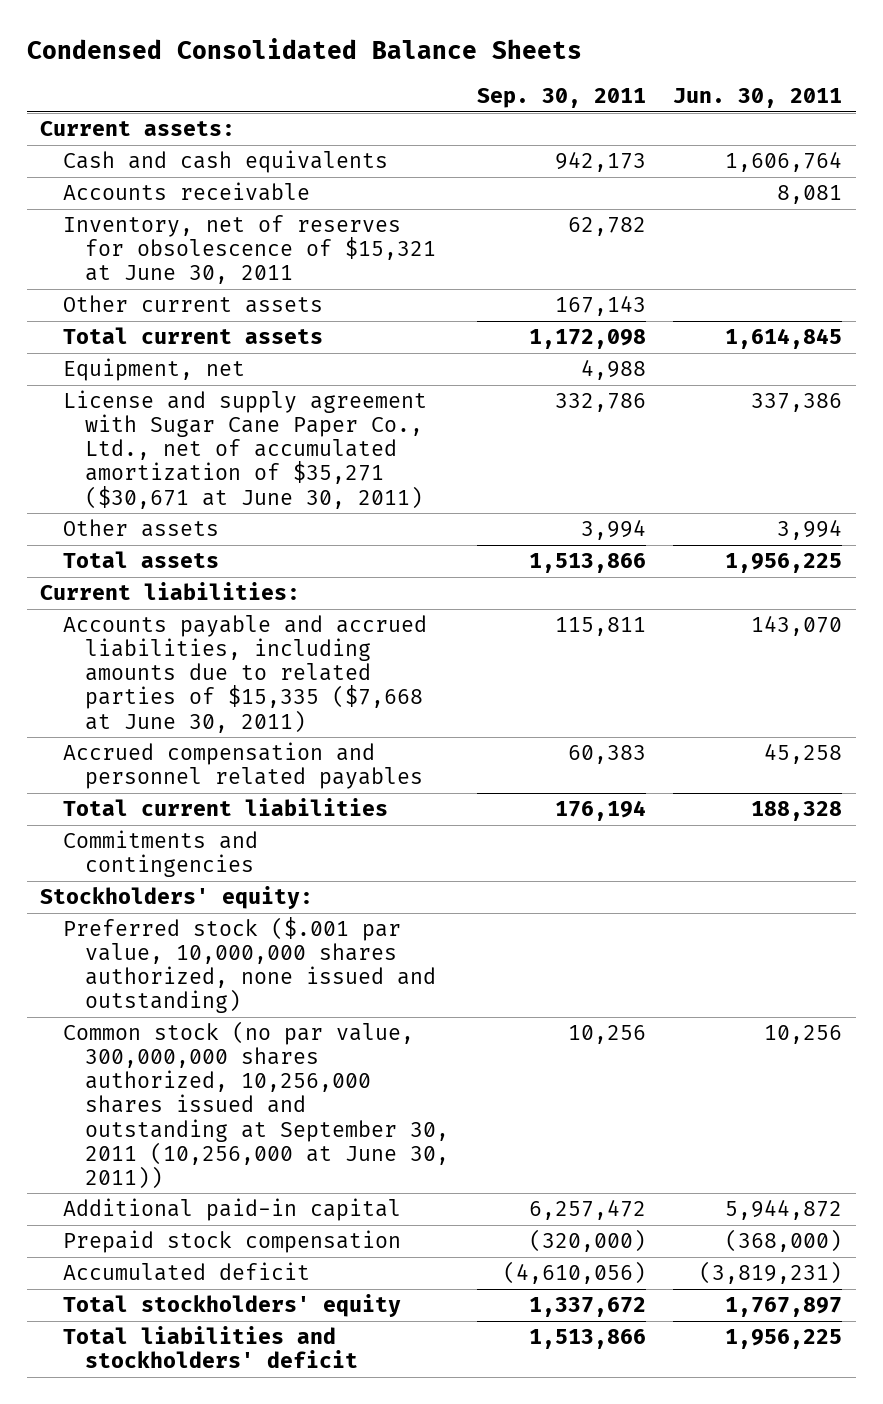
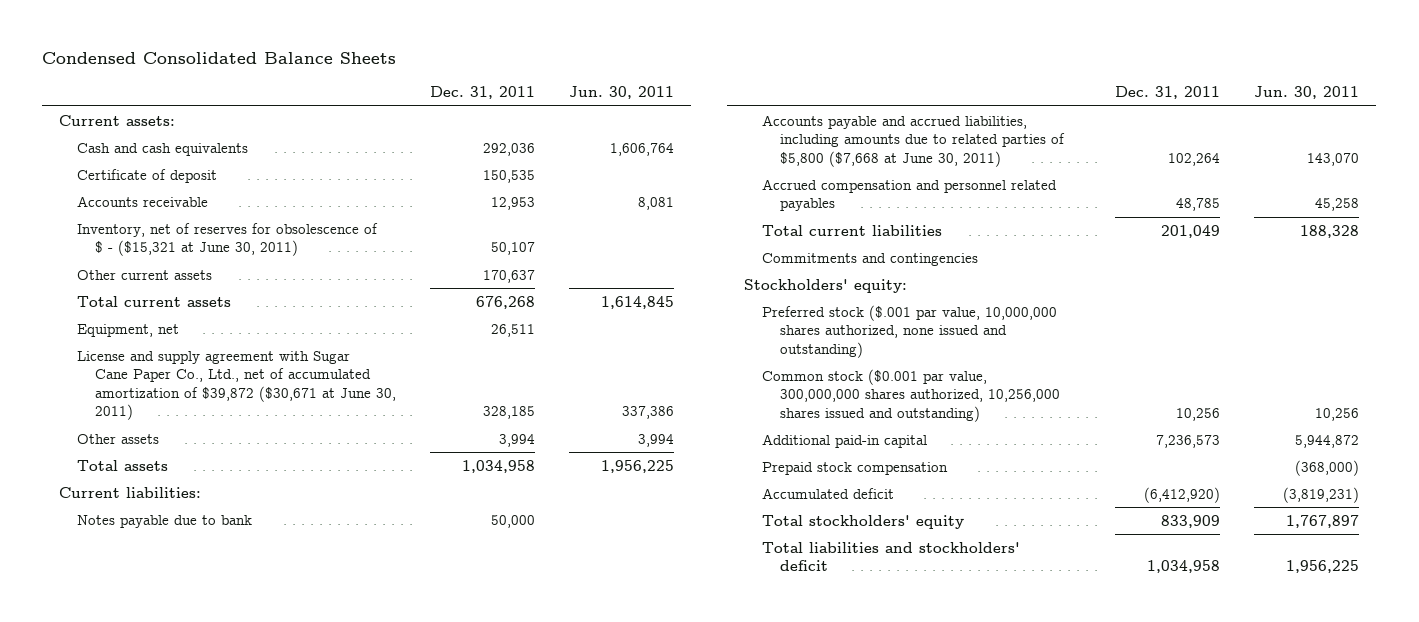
- | Sep. 30, 2011 | Jun. 30, 2011
+ | Dec. 31, 2011 | Jun. 30, 2011
+ Certificate of deposit | 150,535 |
- Inventory, net of reserves for obsolescence of $15,321 at June 30, 2011 | 62,782 |
+ Inventory, net of reserves for obsolescence of $ - ($15,321 at June 30, 2011) | 50,107 |
- License and supply agreement with Sugar Cane Paper Co., Ltd., net of accumulated amortization of $35,271 ($30,671 at June 30, 2011) | 332,786 | 337,386
+ License and supply agreement with Sugar Cane Paper Co., Ltd., net of accumulated amortization of $39,872 ($30,671 at June 30, 2011) | 328,185 | 337,386
- Accounts payable and accrued liabilities, including amounts due to related parties of $15,335 ($7,668 at June 30, 2011) | 115,811 | 143,070
+ Notes payable due to bank | 50,000 |
+ Accounts payable and accrued liabilities, including amounts due to related parties of $5,800 ($7,668 at June 30, 2011) | 102,264 | 143,070
- Common stock (no par value, 300,000,000 shares authorized, 10,256,000 shares issued and outstanding at September 30, 2011 (10,256,000 at June 30, 2011)) | 10,256 | 10,256
+ Common stock ($0.001 par value, 300,000,000 shares authorized, 10,256,000 shares issued and outstanding) | 10,256 | 10,256

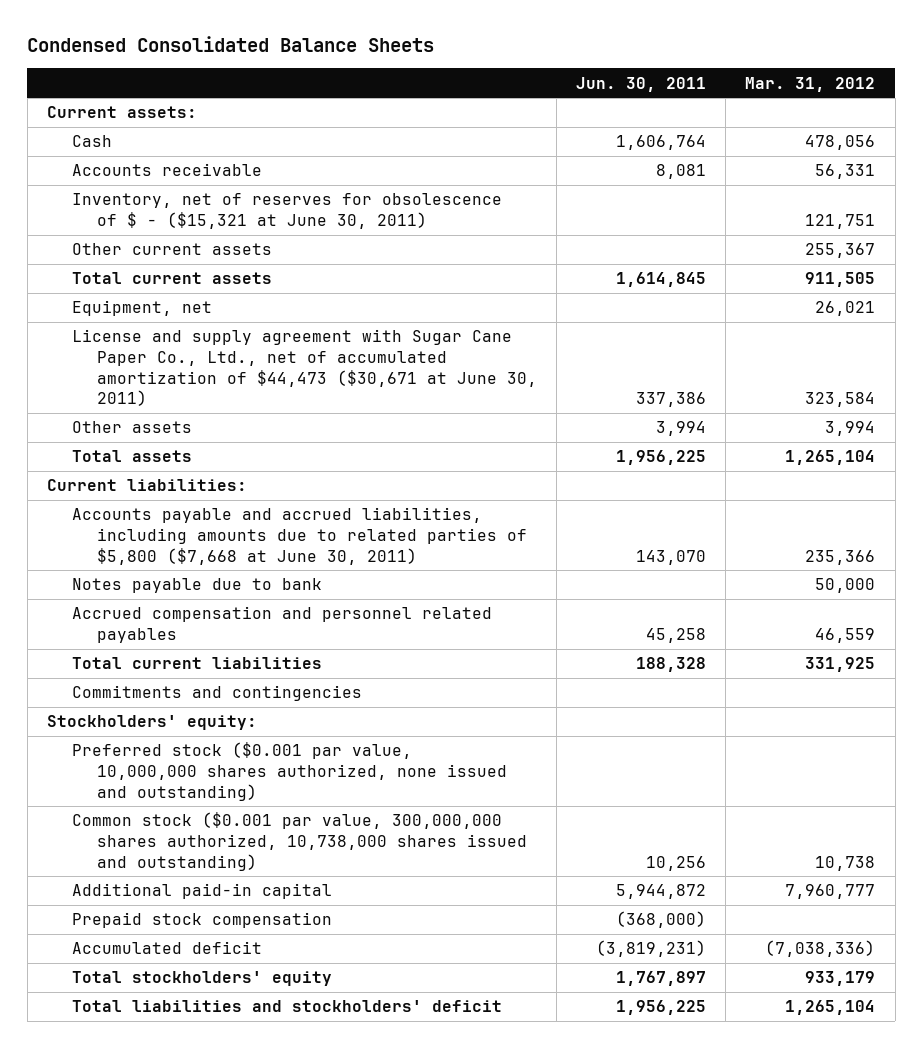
- | Dec. 31, 2011 | Jun. 30, 2011
+ | Jun. 30, 2011 | Mar. 31, 2012
- Cash and cash equivalents | 292,036 | 1,606,764
- Certificate of deposit | 150,535 |
+ Cash | 1,606,764 | 478,056
- License and supply agreement with Sugar Cane Paper Co., Ltd., net of accumulated amortization of $39,872 ($30,671 at June 30, 2011) | 328,185 | 337,386
+ License and supply agreement with Sugar Cane Paper Co., Ltd., net of accumulated amortization of $44,473 ($30,671 at June 30, 2011) | 337,386 | 323,584
moved down: Notes payable due to bank | | 50,000
- Preferred stock ($.001 par value, 10,000,000 shares authorized, none issued and outstanding)
- Common stock ($0.001 par value, 300,000,000 shares authorized, 10,256,000 shares issued and outstanding) | 10,256 | 10,256
+ Preferred stock ($0.001 par value, 10,000,000 shares authorized, none issued and outstanding)
+ Common stock ($0.001 par value, 300,000,000 shares authorized, 10,738,000 shares issued and outstanding) | 10,256 | 10,738

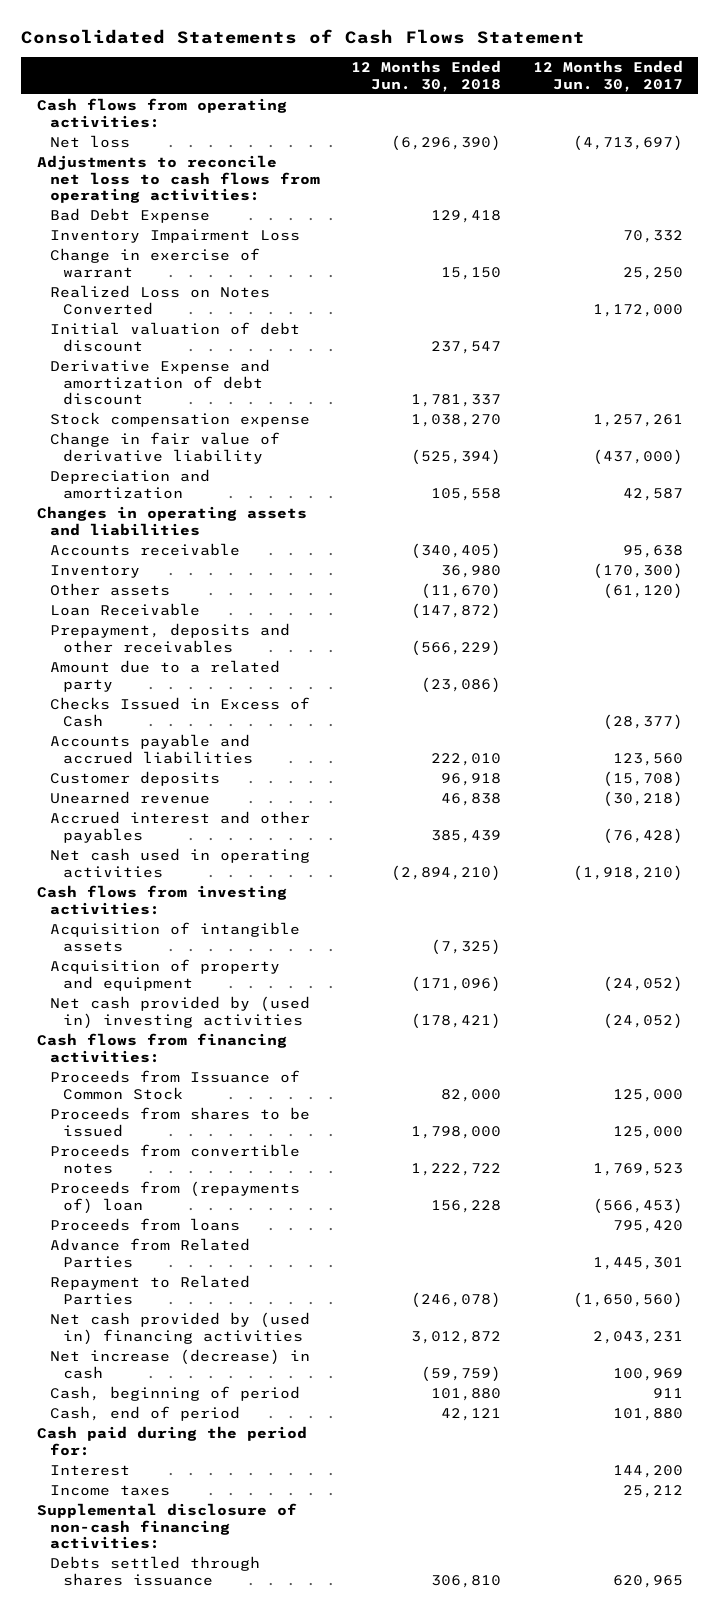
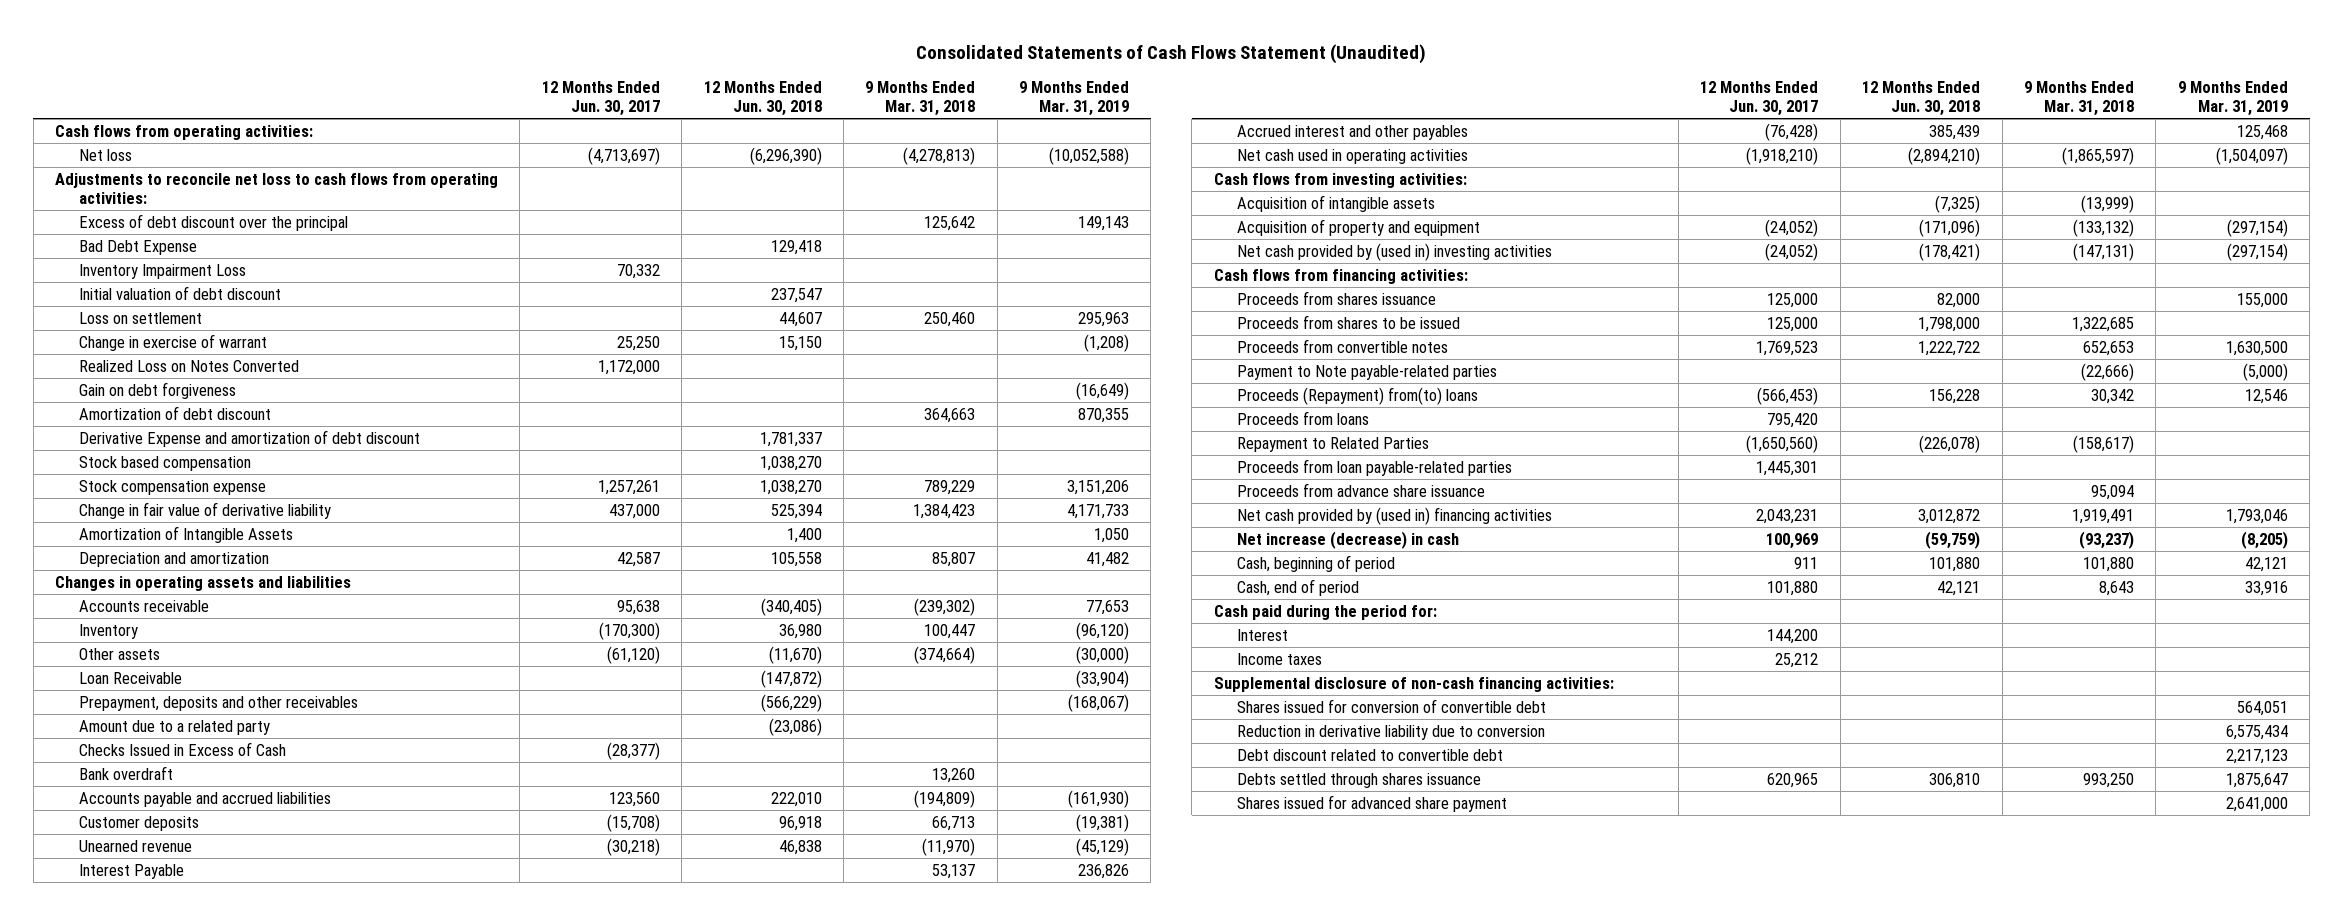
- Consolidated Statements of Cash Flows Statement
+ Consolidated Statements of Cash Flows Statement (Unaudited)
- | 12 Months Ended Jun. 30, 2018 | 12 Months Ended Jun. 30, 2017
+ | 12 Months Ended Jun. 30, 2017 | 12 Months Ended Jun. 30, 2018 | 9 Months Ended Mar. 31, 2018 | 9 Months Ended Mar. 31, 2019
+ Excess of debt discount over the principal | | | 125,642 | 149,143
moved up: Initial valuation of debt discount | | 237,547 | |
+ Loss on settlement | | 44,607 | 250,460 | 295,963
+ Gain on debt forgiveness | | | | (16,649)
+ Amortization of debt discount | | | 364,663 | 870,355
+ Stock based compensation | | 1,038,270 | |
- Change in fair value of derivative liability | (525,394) | (437,000)
+ Change in fair value of derivative liability | 437,000 | 525,394 | 1,384,423 | 4,171,733
+ Amortization of Intangible Assets | | 1,400 | | 1,050
+ Bank overdraft | | | 13,260 |
+ Interest Payable | | | 53,137 | 236,826
- Proceeds from Issuance of Common Stock | 82,000 | 125,000
+ Proceeds from shares issuance | 125,000 | 82,000 | | 155,000
- Proceeds from (repayments of) loan | 156,228 | (566,453)
+ Payment to Note payable-related parties | | | (22,666) | (5,000)
+ Proceeds (Repayment) from(to) loans | (566,453) | 156,228 | 30,342 | 12,546
- Advance from Related Parties | | 1,445,301
- Repayment to Related Parties | (246,078) | (1,650,560)
+ Repayment to Related Parties | (1,650,560) | (226,078) | (158,617) |
+ Proceeds from loan payable-related parties | 1,445,301 | | |
+ Proceeds from advance share issuance | | | 95,094 |
+ Shares issued for conversion of convertible debt | | | | 564,051
+ Reduction in derivative liability due to conversion | | | | 6,575,434
+ Debt discount related to convertible debt | | | | 2,217,123
+ Shares issued for advanced share payment | | | | 2,641,000

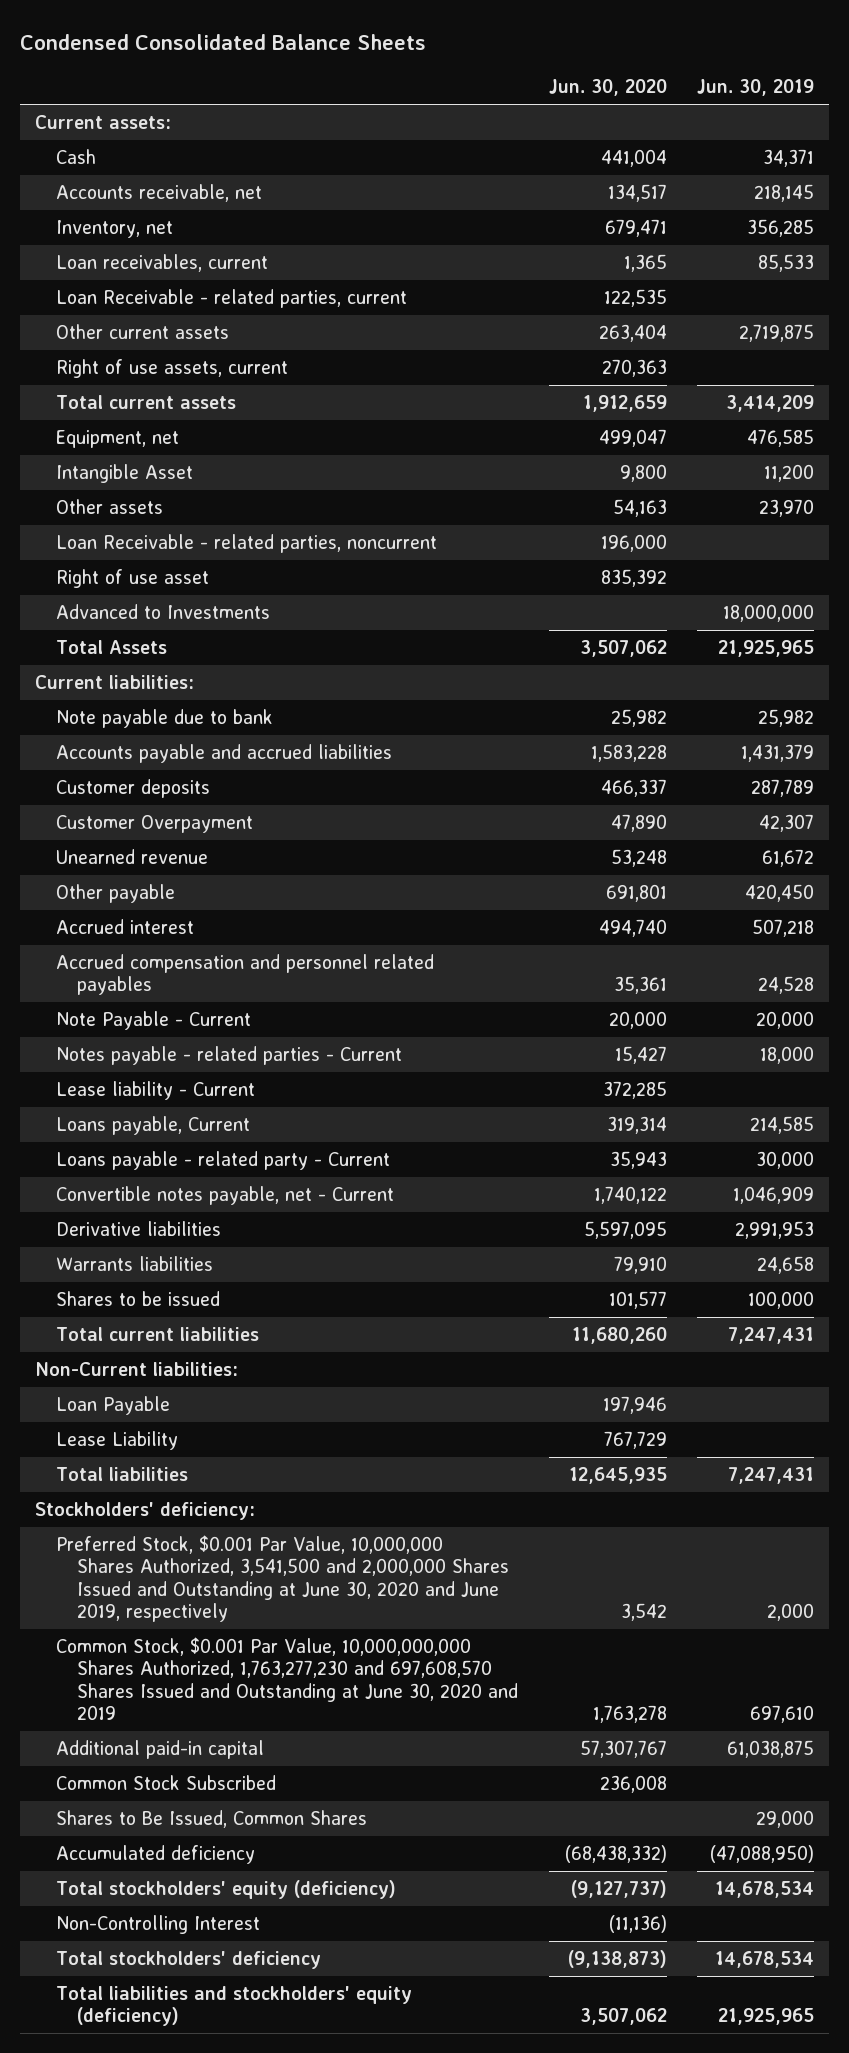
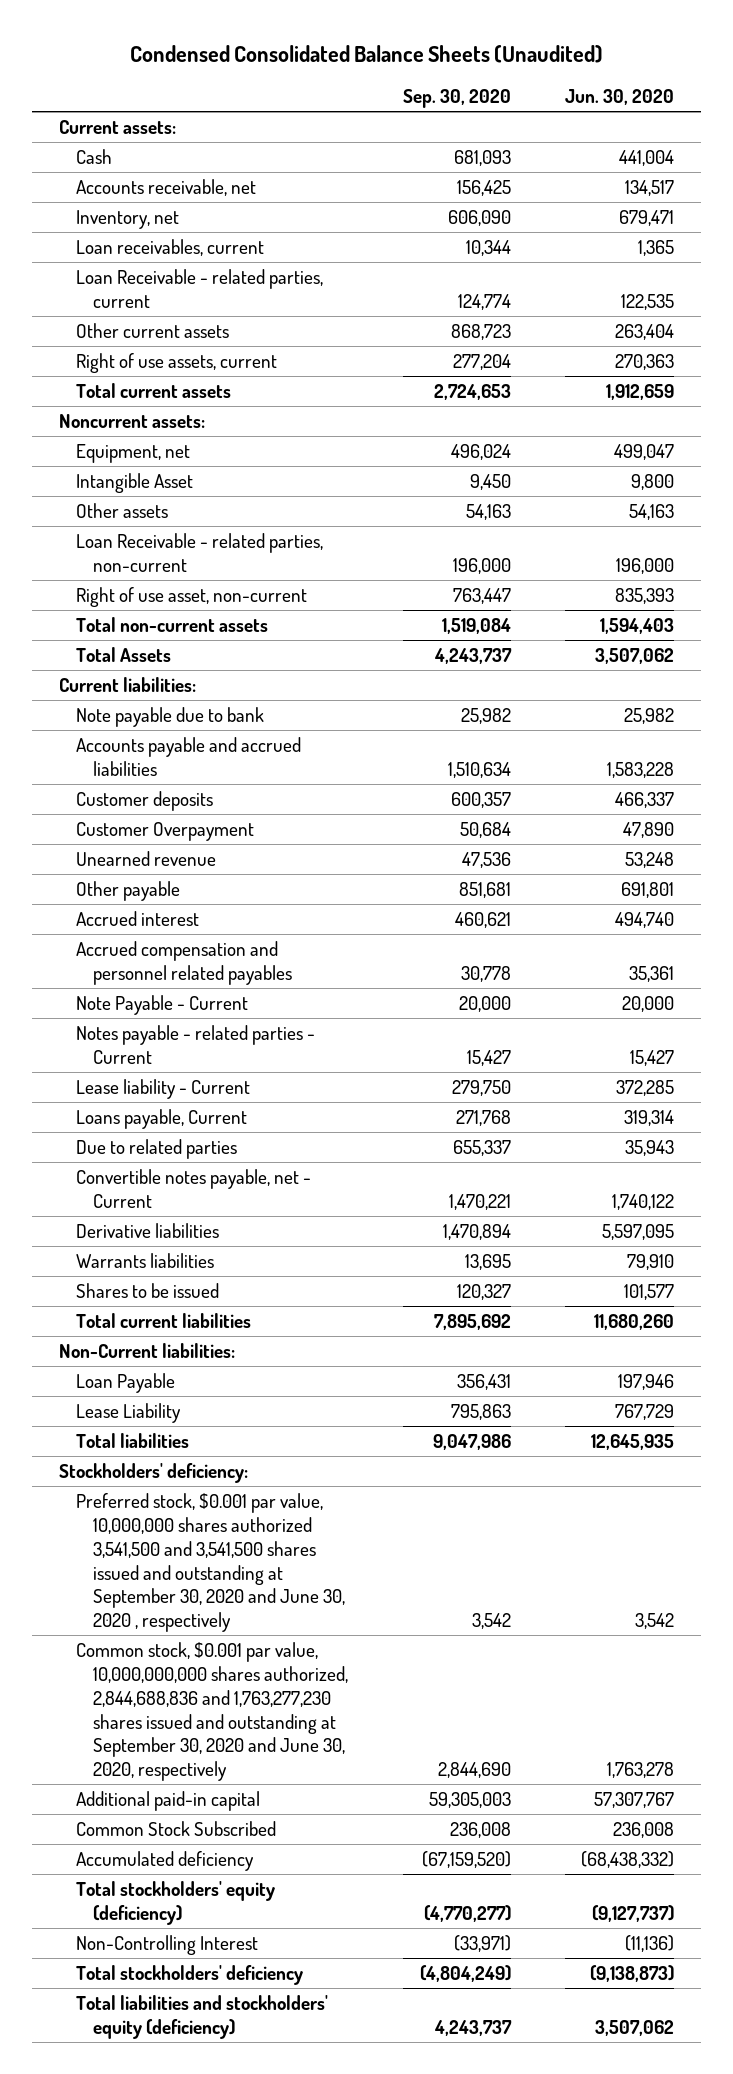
- Condensed Consolidated Balance Sheets
+ Condensed Consolidated Balance Sheets (Unaudited)
- | Jun. 30, 2020 | Jun. 30, 2019
+ | Sep. 30, 2020 | Jun. 30, 2020
+ Noncurrent assets:
- Loan Receivable - related parties, noncurrent | 196,000 |
- Right of use asset | 835,392 |
- Advanced to Investments | | 18,000,000
+ Loan Receivable - related parties, non-current | 196,000 | 196,000
+ Right of use asset, non-current | 763,447 | 835,393
+ Total non-current assets | 1,519,084 | 1,594,403
- Loans payable - related party - Current | 35,943 | 30,000
+ Due to related parties | 655,337 | 35,943
- Preferred Stock, $0.001 Par Value, 10,000,000 Shares Authorized, 3,541,500 and 2,000,000 Shares Issued and Outstanding at June 30, 2020 and June 2019, respectively | 3,542 | 2,000
- Common Stock, $0.001 Par Value, 10,000,000,000 Shares Authorized, 1,763,277,230 and 697,608,570 Shares Issued and Outstanding at June 30, 2020 and 2019 | 1,763,278 | 697,610
+ Preferred stock, $0.001 par value, 10,000,000 shares authorized 3,541,500 and 3,541,500 shares issued and outstanding at September 30, 2020 and June 30, 2020 , respectively | 3,542 | 3,542
+ Common stock, $0.001 par value, 10,000,000,000 shares authorized, 2,844,688,836 and 1,763,277,230 shares issued and outstanding at September 30, 2020 and June 30, 2020, respectively | 2,844,690 | 1,763,278
- Shares to Be Issued, Common Shares | | 29,000

